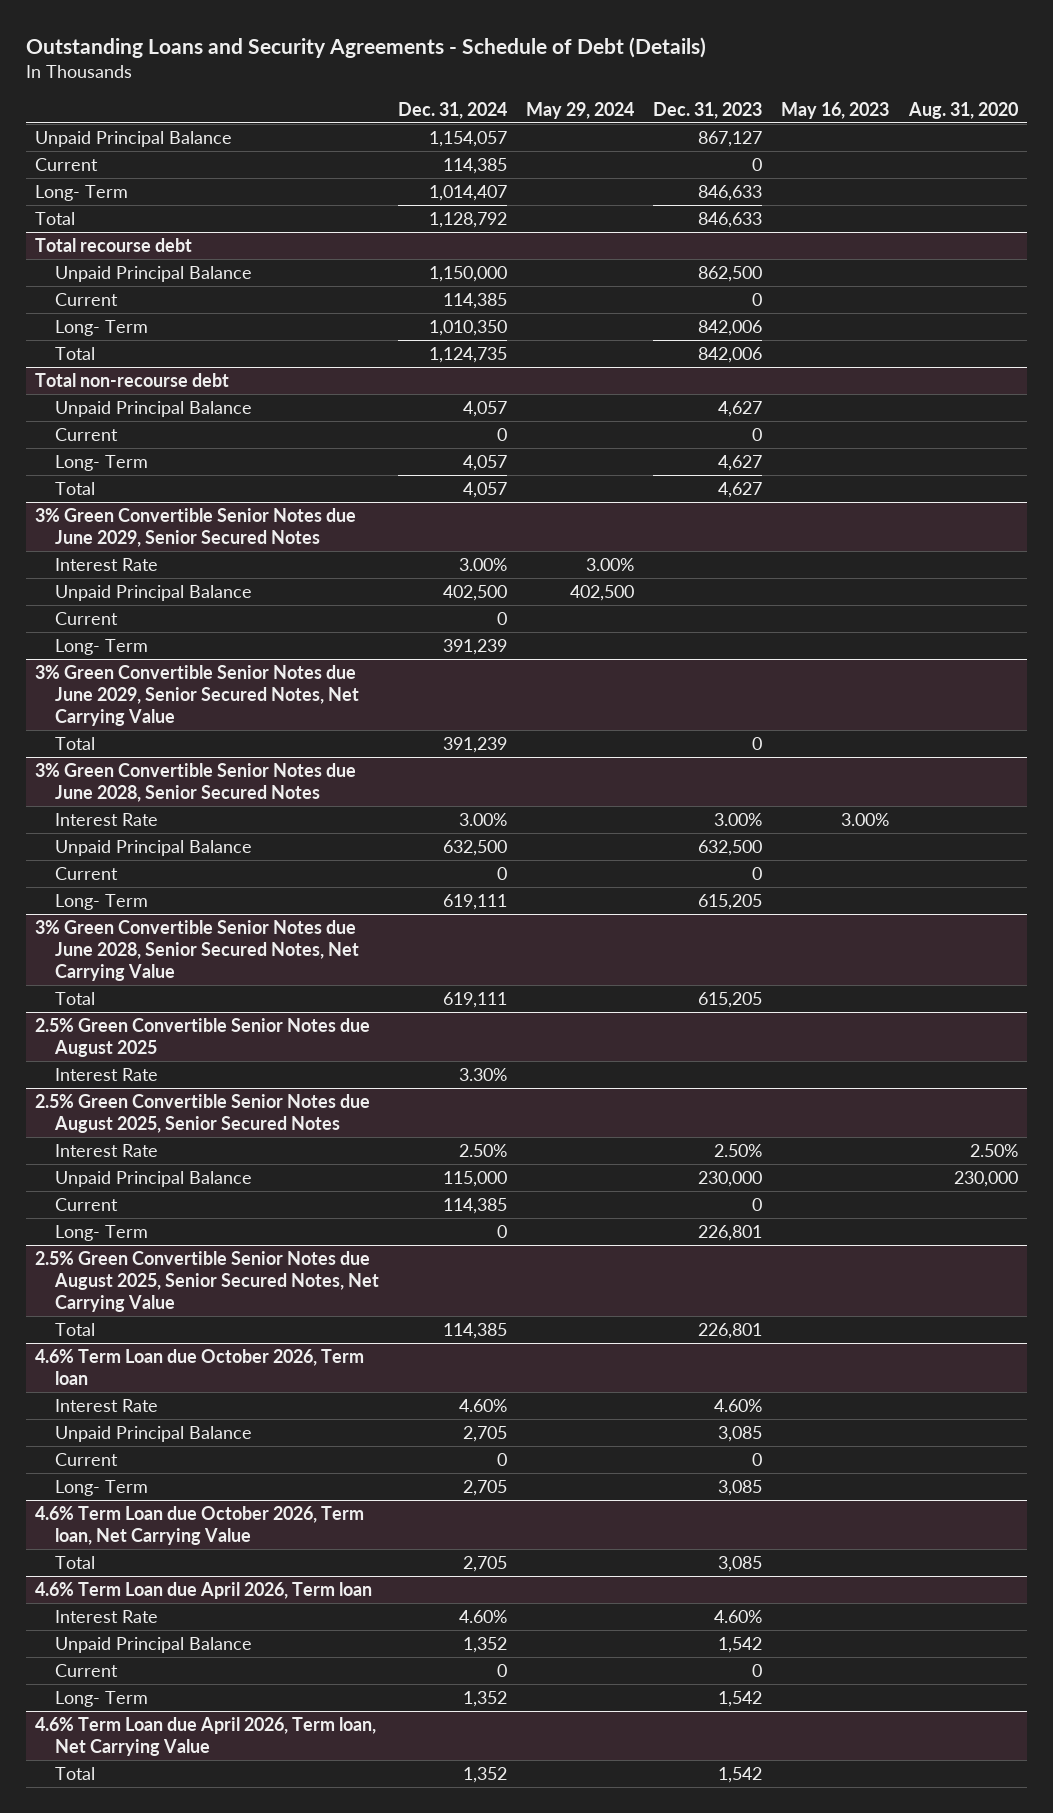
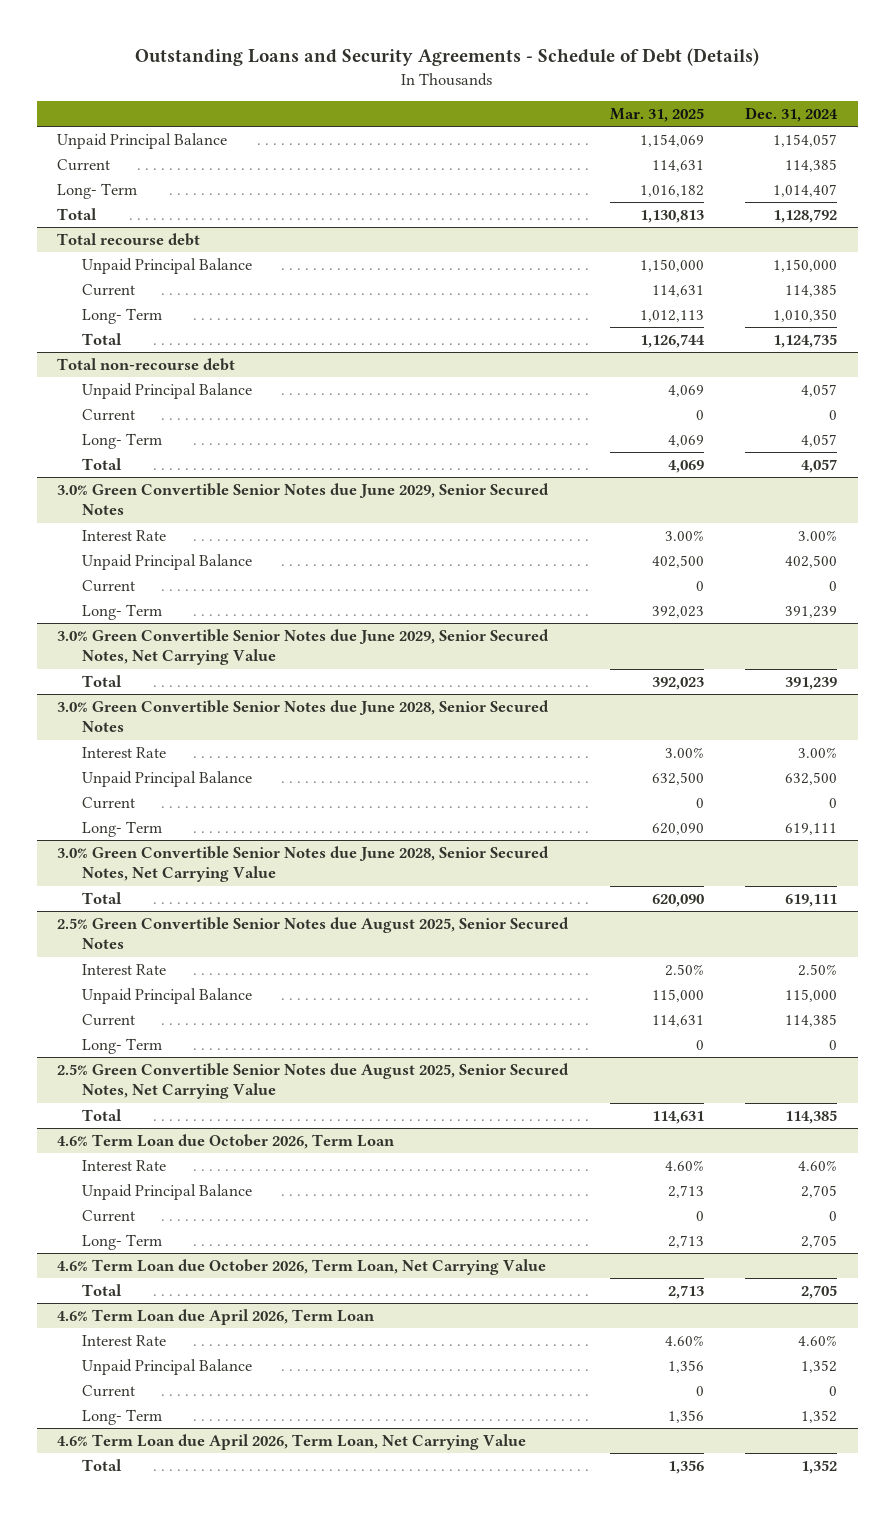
- | Dec. 31, 2024 | May 29, 2024 | Dec. 31, 2023 | May 16, 2023 | Aug. 31, 2020
+ | Mar. 31, 2025 | Dec. 31, 2024
- 3% Green Convertible Senior Notes due June 2029, Senior Secured Notes
+ 3.0% Green Convertible Senior Notes due June 2029, Senior Secured Notes
- 3% Green Convertible Senior Notes due June 2029, Senior Secured Notes, Net Carrying Value
+ 3.0% Green Convertible Senior Notes due June 2029, Senior Secured Notes, Net Carrying Value
- 3% Green Convertible Senior Notes due June 2028, Senior Secured Notes
+ 3.0% Green Convertible Senior Notes due June 2028, Senior Secured Notes
- 3% Green Convertible Senior Notes due June 2028, Senior Secured Notes, Net Carrying Value
+ 3.0% Green Convertible Senior Notes due June 2028, Senior Secured Notes, Net Carrying Value
- 2.5% Green Convertible Senior Notes due August 2025
- Interest Rate | 3.30% | | | |
- 4.6% Term Loan due October 2026, Term loan
+ 4.6% Term Loan due October 2026, Term Loan
- 4.6% Term Loan due October 2026, Term loan, Net Carrying Value
+ 4.6% Term Loan due October 2026, Term Loan, Net Carrying Value
- 4.6% Term Loan due April 2026, Term loan
+ 4.6% Term Loan due April 2026, Term Loan
- 4.6% Term Loan due April 2026, Term loan, Net Carrying Value
+ 4.6% Term Loan due April 2026, Term Loan, Net Carrying Value

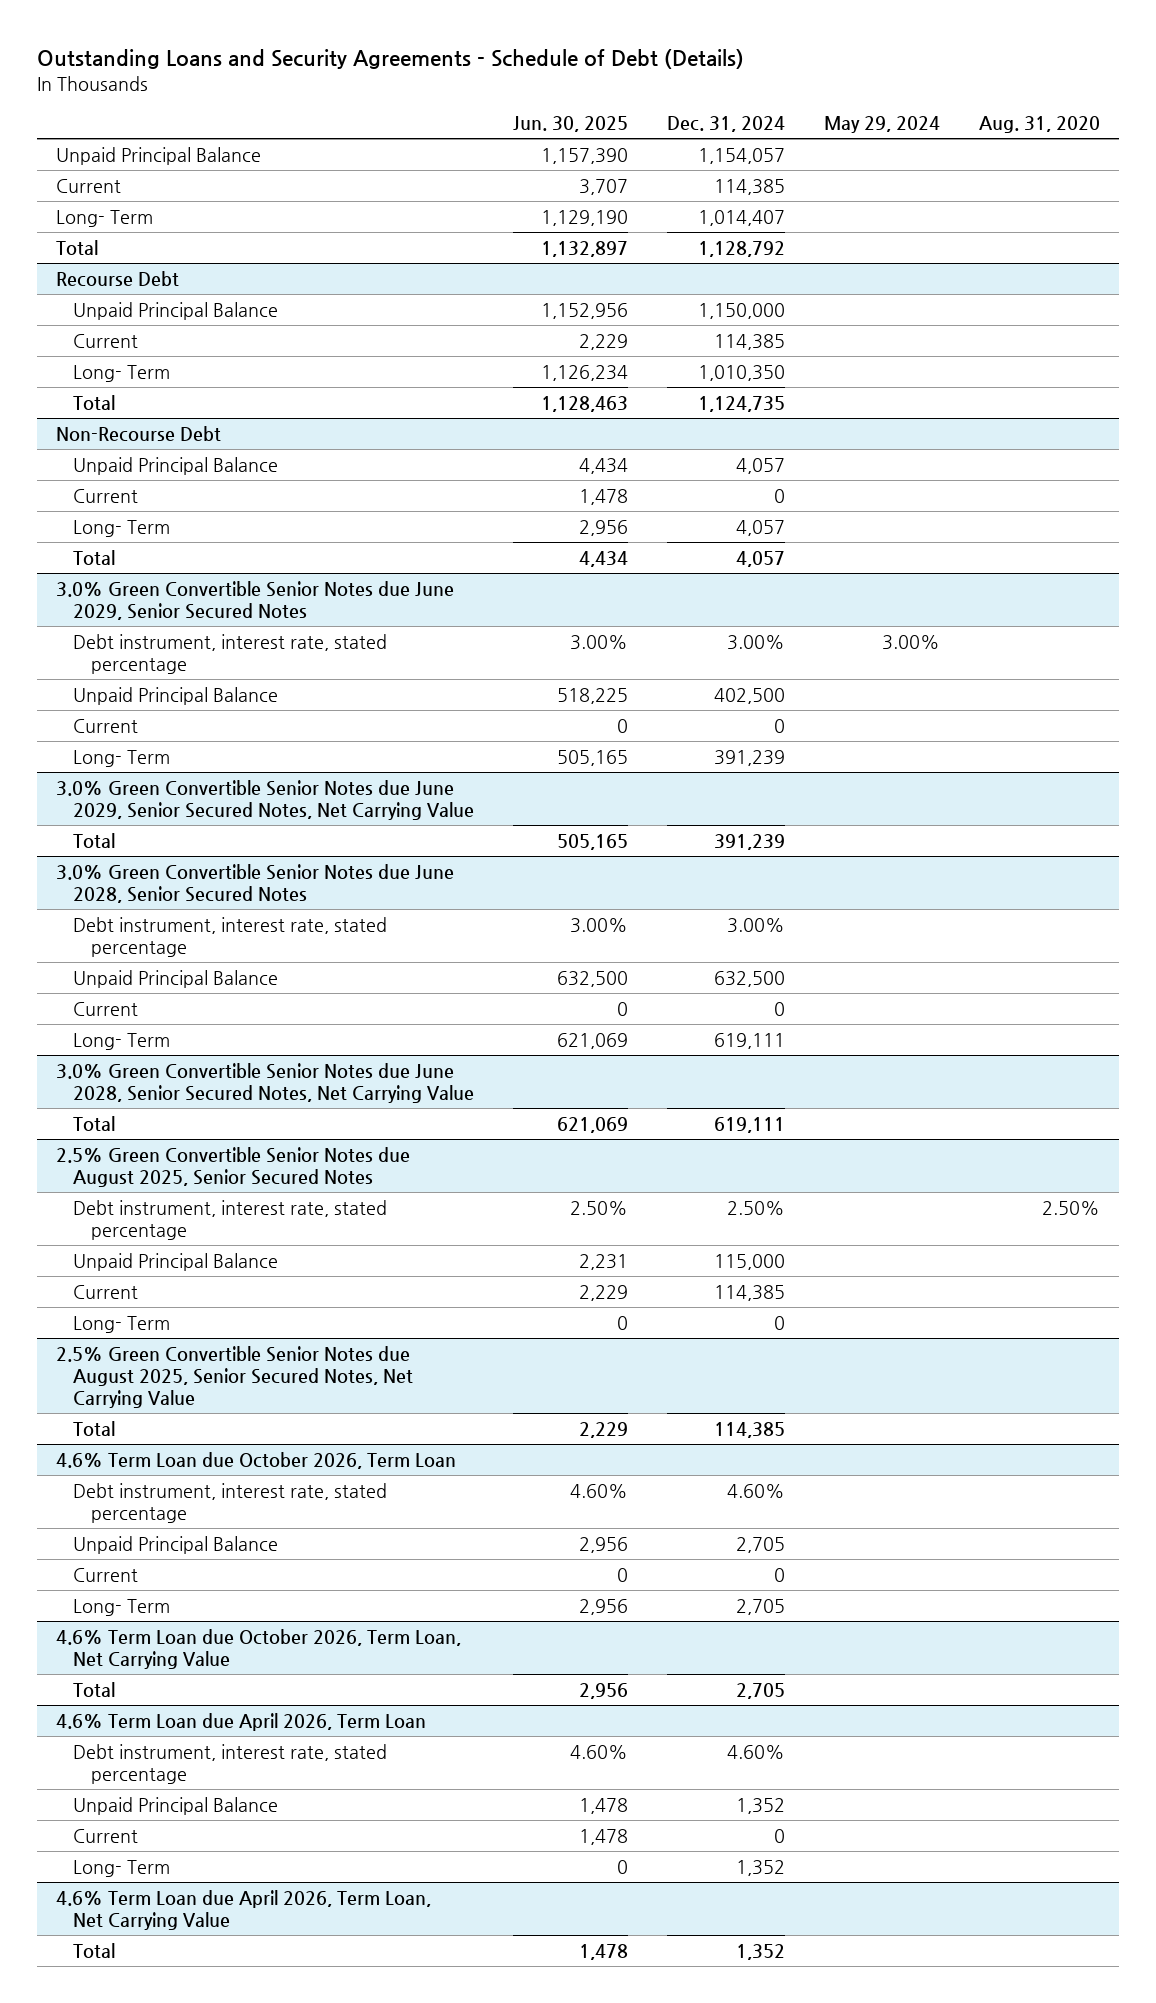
- | Mar. 31, 2025 | Dec. 31, 2024
+ | Jun. 30, 2025 | Dec. 31, 2024 | May 29, 2024 | Aug. 31, 2020
- Total recourse debt
+ Recourse Debt
- Total non-recourse debt
+ Non-Recourse Debt
@ 3.0% Green Convertible Senior Notes due June 2029, Senior Secured Notes
- Interest Rate | 3.00% | 3.00%
+ Debt instrument, interest rate, stated percentage | 3.00% | 3.00% | 3.00% |
@ 3.0% Green Convertible Senior Notes due June 2028, Senior Secured Notes
- Interest Rate | 3.00% | 3.00%
+ Debt instrument, interest rate, stated percentage | 3.00% | 3.00% | |
@ 2.5% Green Convertible Senior Notes due August 2025, Senior Secured Notes
- Interest Rate | 2.50% | 2.50%
+ Debt instrument, interest rate, stated percentage | 2.50% | 2.50% | | 2.50%
@ 4.6% Term Loan due October 2026, Term Loan
- Interest Rate | 4.60% | 4.60%
+ Debt instrument, interest rate, stated percentage | 4.60% | 4.60% | |
@ 4.6% Term Loan due April 2026, Term Loan
- Interest Rate | 4.60% | 4.60%
+ Debt instrument, interest rate, stated percentage | 4.60% | 4.60% | |

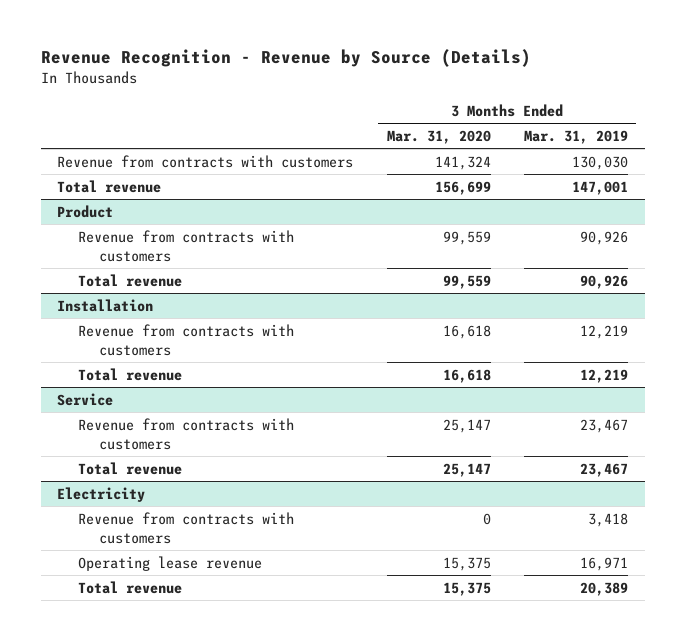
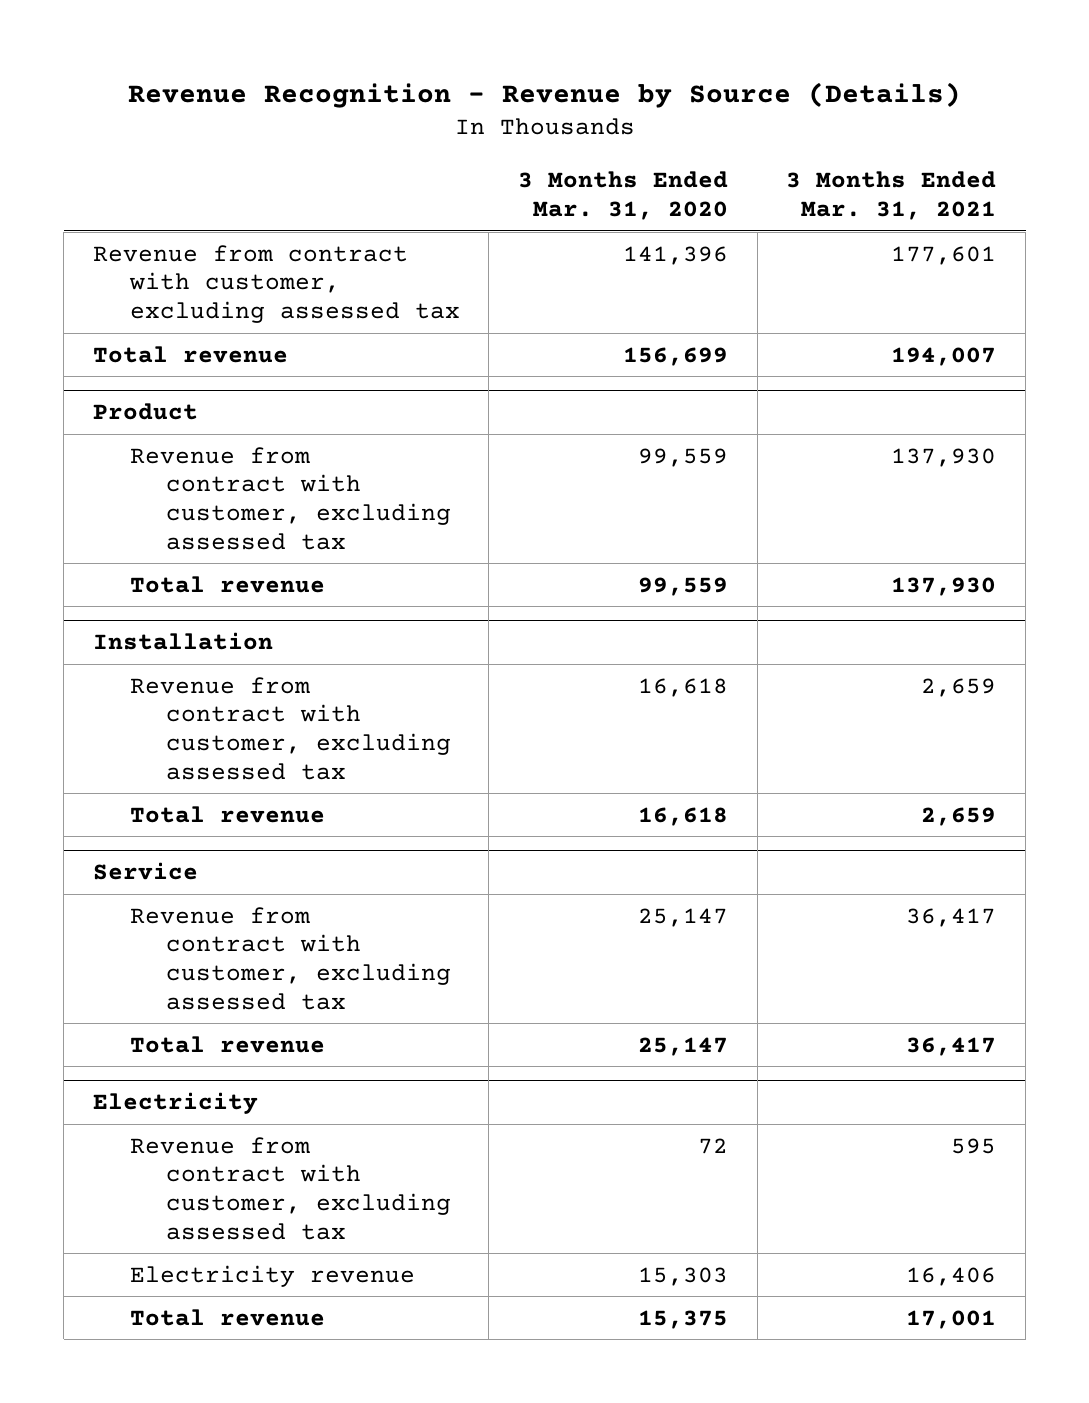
- | 3 Months Ended Mar. 31, 2020 | 3 Months Ended Mar. 31, 2019
+ | 3 Months Ended Mar. 31, 2020 | 3 Months Ended Mar. 31, 2021
- Revenue from contracts with customers | 141,324 | 130,030
+ Revenue from contract with customer, excluding assessed tax | 141,396 | 177,601
@ Product
- Revenue from contracts with customers | 99,559 | 90,926
+ Revenue from contract with customer, excluding assessed tax | 99,559 | 137,930
@ Installation
- Revenue from contracts with customers | 16,618 | 12,219
+ Revenue from contract with customer, excluding assessed tax | 16,618 | 2,659
@ Service
- Revenue from contracts with customers | 25,147 | 23,467
+ Revenue from contract with customer, excluding assessed tax | 25,147 | 36,417
@ Electricity
- Revenue from contracts with customers | 0 | 3,418
- Operating lease revenue | 15,375 | 16,971
+ Revenue from contract with customer, excluding assessed tax | 72 | 595
+ Electricity revenue | 15,303 | 16,406

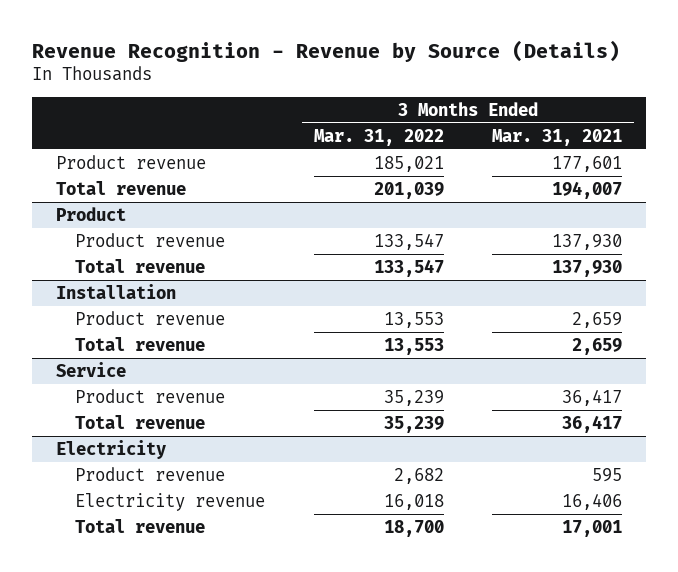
- | 3 Months Ended Mar. 31, 2020 | 3 Months Ended Mar. 31, 2021
+ | 3 Months Ended Mar. 31, 2022 | 3 Months Ended Mar. 31, 2021
- Revenue from contract with customer, excluding assessed tax | 141,396 | 177,601
+ Product revenue | 185,021 | 177,601
@ Product
- Revenue from contract with customer, excluding assessed tax | 99,559 | 137,930
+ Product revenue | 133,547 | 137,930
@ Installation
- Revenue from contract with customer, excluding assessed tax | 16,618 | 2,659
+ Product revenue | 13,553 | 2,659
@ Service
- Revenue from contract with customer, excluding assessed tax | 25,147 | 36,417
+ Product revenue | 35,239 | 36,417
@ Electricity
- Revenue from contract with customer, excluding assessed tax | 72 | 595
+ Product revenue | 2,682 | 595

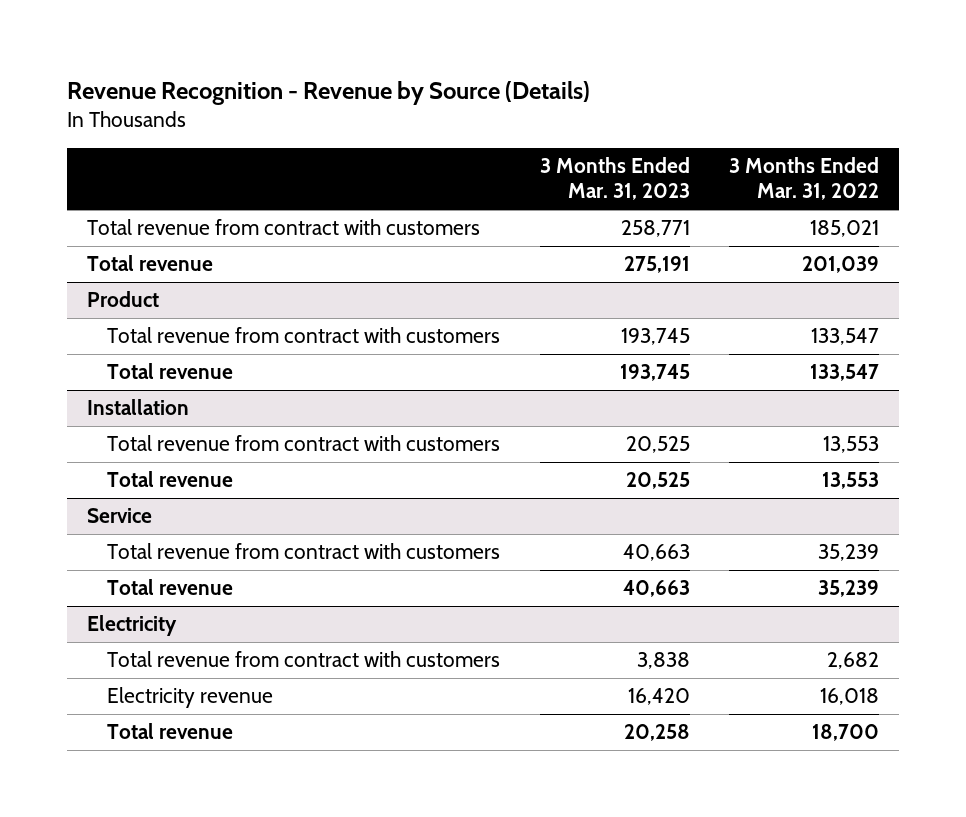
- | 3 Months Ended Mar. 31, 2022 | 3 Months Ended Mar. 31, 2021
+ | 3 Months Ended Mar. 31, 2023 | 3 Months Ended Mar. 31, 2022
- Product revenue | 185,021 | 177,601
+ Total revenue from contract with customers | 258,771 | 185,021
@ Product
- Product revenue | 133,547 | 137,930
+ Total revenue from contract with customers | 193,745 | 133,547
@ Installation
- Product revenue | 13,553 | 2,659
+ Total revenue from contract with customers | 20,525 | 13,553
@ Service
- Product revenue | 35,239 | 36,417
+ Total revenue from contract with customers | 40,663 | 35,239
@ Electricity
- Product revenue | 2,682 | 595
+ Total revenue from contract with customers | 3,838 | 2,682

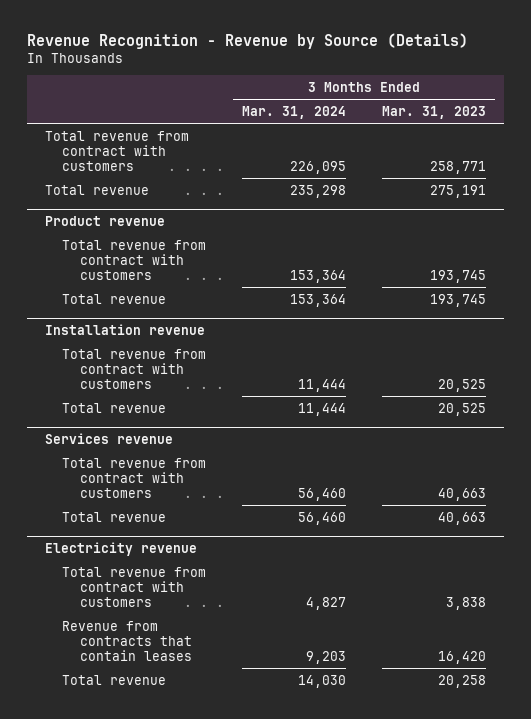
- | 3 Months Ended Mar. 31, 2023 | 3 Months Ended Mar. 31, 2022
+ | 3 Months Ended Mar. 31, 2024 | 3 Months Ended Mar. 31, 2023
- Product
+ Product revenue
- Installation
+ Installation revenue
- Service
+ Services revenue
- Electricity
+ Electricity revenue
- Electricity revenue | 16,420 | 16,018
+ Revenue from contracts that contain leases | 9,203 | 16,420

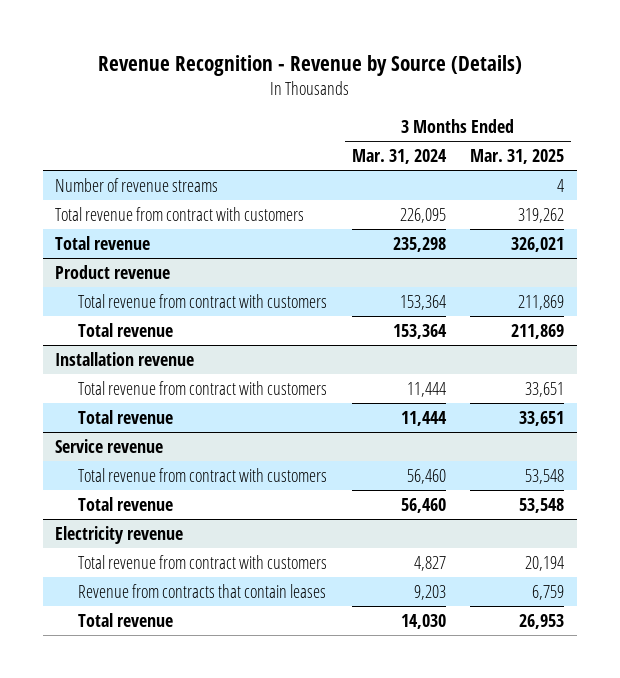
- | 3 Months Ended Mar. 31, 2024 | 3 Months Ended Mar. 31, 2023
+ | 3 Months Ended Mar. 31, 2024 | 3 Months Ended Mar. 31, 2025
+ Number of revenue streams | | 4
- Services revenue
+ Service revenue

